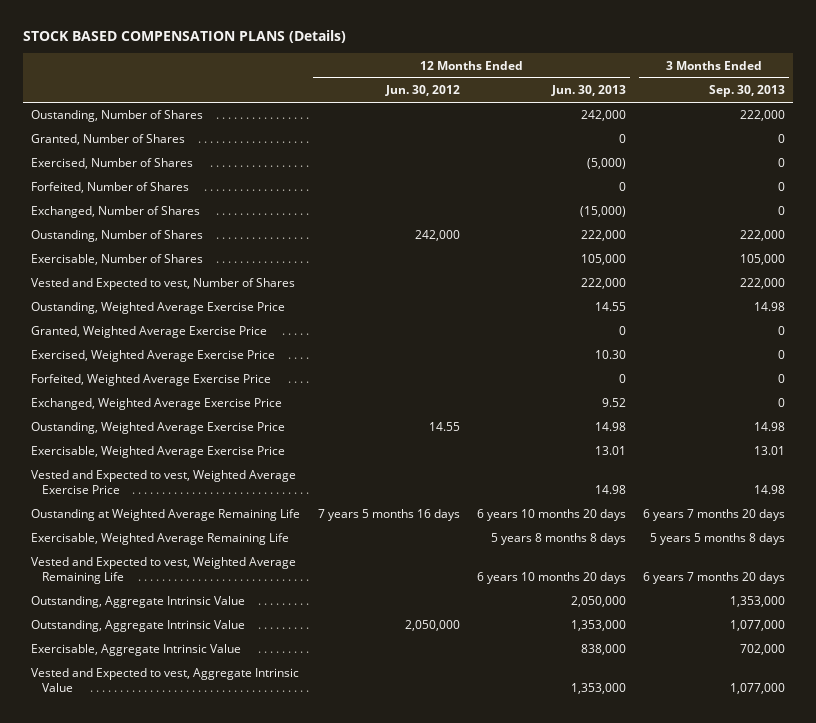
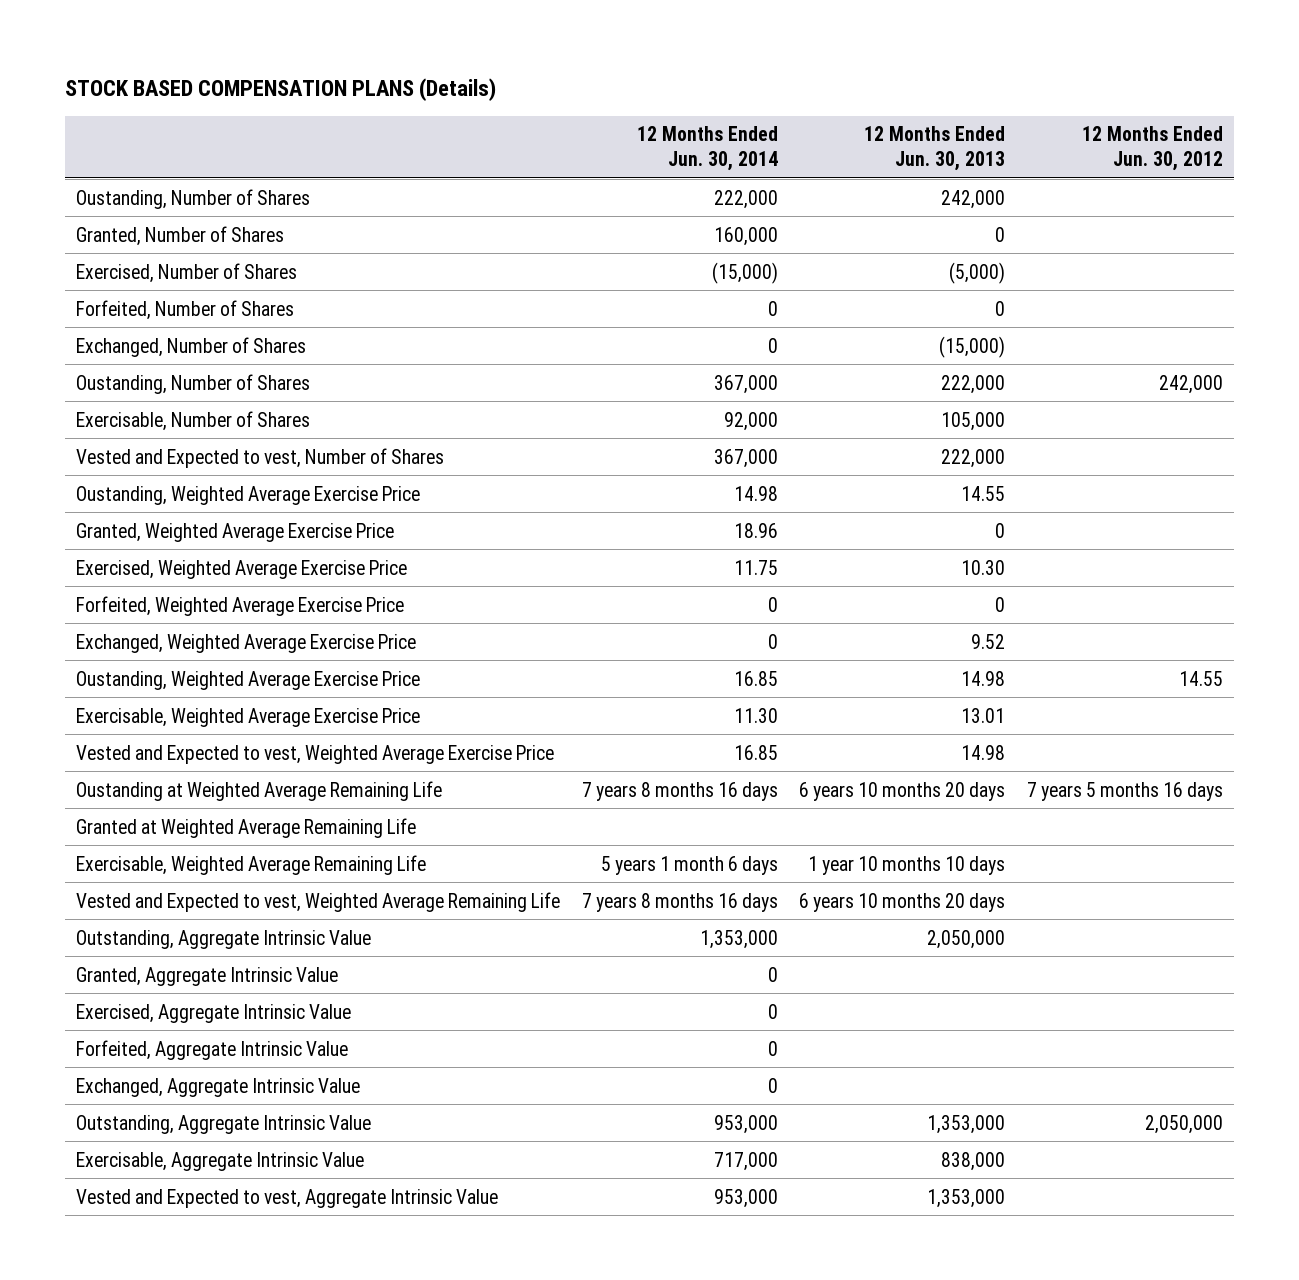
- | 12 Months Ended Jun. 30, 2012 | 12 Months Ended Jun. 30, 2013 | 3 Months Ended Sep. 30, 2013
+ | 12 Months Ended Jun. 30, 2014 | 12 Months Ended Jun. 30, 2013 | 12 Months Ended Jun. 30, 2012
- Exercisable, Weighted Average Remaining Life | | 5 years 8 months 8 days | 5 years 5 months 8 days
+ Granted at Weighted Average Remaining Life
+ Exercisable, Weighted Average Remaining Life | 5 years 1 month 6 days | 1 year 10 months 10 days |
+ Granted, Aggregate Intrinsic Value | 0 | |
+ Exercised, Aggregate Intrinsic Value | 0 | |
+ Forfeited, Aggregate Intrinsic Value | 0 | |
+ Exchanged, Aggregate Intrinsic Value | 0 | |

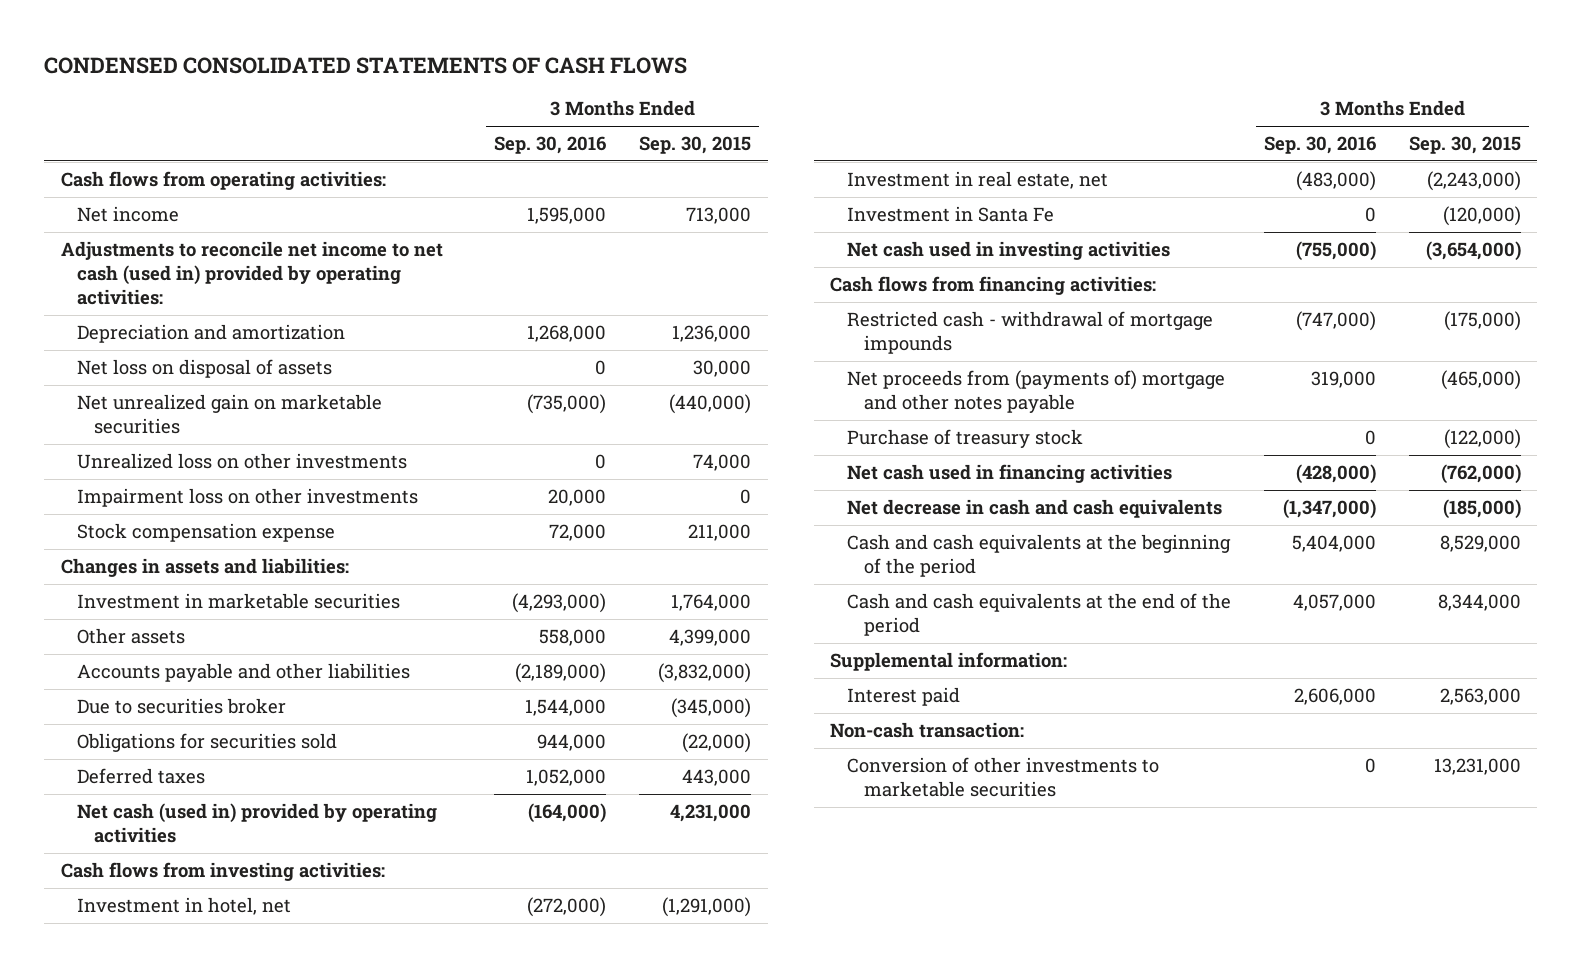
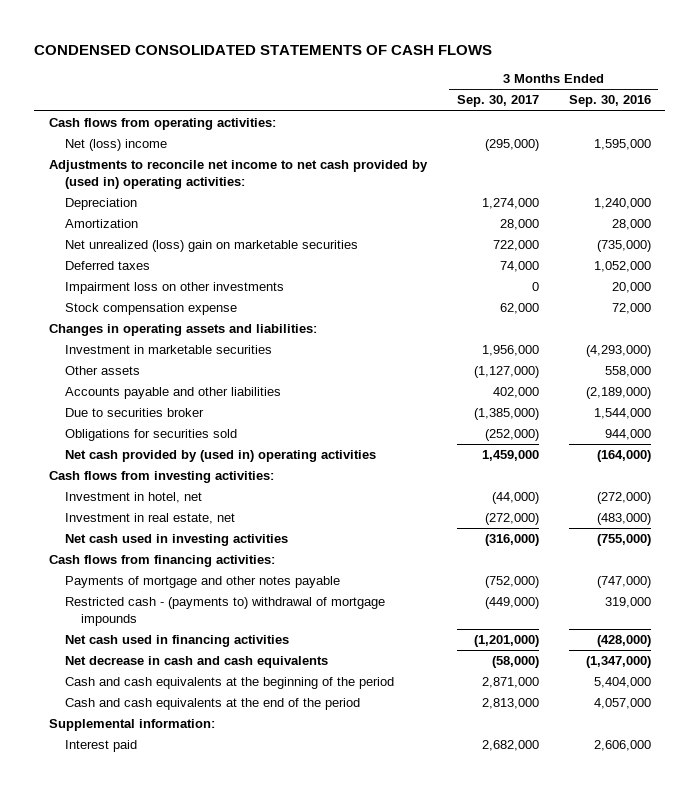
- | 3 Months Ended Sep. 30, 2016 | 3 Months Ended Sep. 30, 2015
+ | 3 Months Ended Sep. 30, 2017 | 3 Months Ended Sep. 30, 2016
- Net income | 1,595,000 | 713,000
- Adjustments to reconcile net income to net cash (used in) provided by operating activities:
- Depreciation and amortization | 1,268,000 | 1,236,000
- Net loss on disposal of assets | 0 | 30,000
- Net unrealized gain on marketable securities | (735,000) | (440,000)
- Unrealized loss on other investments | 0 | 74,000
+ Net (loss) income | (295,000) | 1,595,000
+ Adjustments to reconcile net income to net cash provided by (used in) operating activities:
+ Depreciation | 1,274,000 | 1,240,000
+ Amortization | 28,000 | 28,000
+ Net unrealized (loss) gain on marketable securities | 722,000 | (735,000)
moved up: Deferred taxes | 74,000 | 1,052,000
- Changes in assets and liabilities:
+ Changes in operating assets and liabilities:
- Net cash (used in) provided by operating activities | (164,000) | 4,231,000
+ Net cash provided by (used in) operating activities | 1,459,000 | (164,000)
- Investment in Santa Fe | 0 | (120,000)
- Restricted cash - withdrawal of mortgage impounds | (747,000) | (175,000)
- Net proceeds from (payments of) mortgage and other notes payable | 319,000 | (465,000)
- Purchase of treasury stock | 0 | (122,000)
+ Payments of mortgage and other notes payable | (752,000) | (747,000)
+ Restricted cash - (payments to) withdrawal of mortgage impounds | (449,000) | 319,000
- Non-cash transaction:
- Conversion of other investments to marketable securities | 0 | 13,231,000

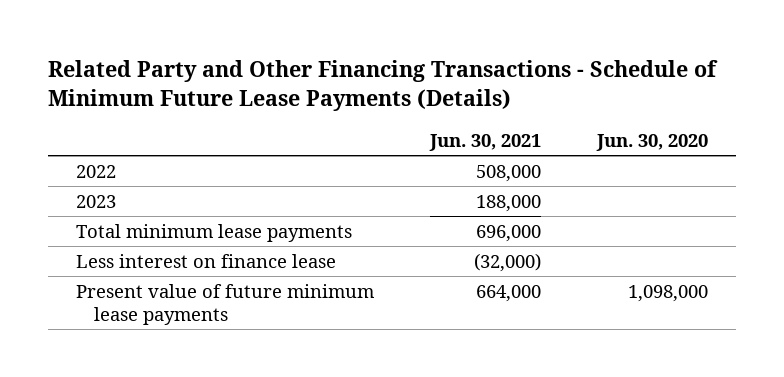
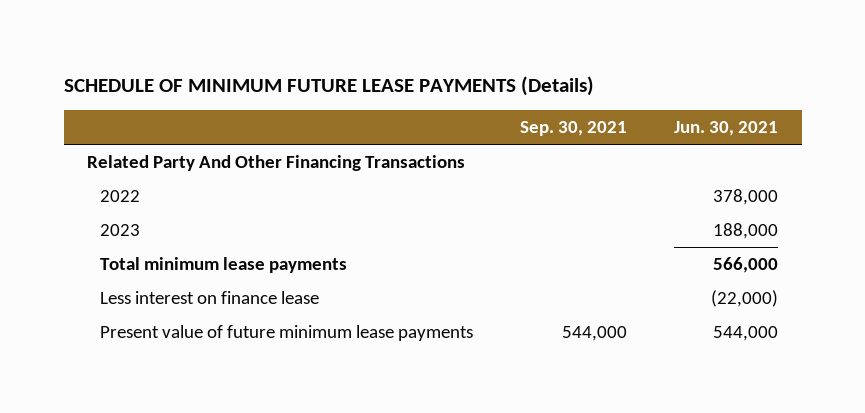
- Related Party and Other Financing Transactions - Schedule of Minimum Future Lease Payments (Details)
+ SCHEDULE OF MINIMUM FUTURE LEASE PAYMENTS (Details)
- | Jun. 30, 2021 | Jun. 30, 2020
+ | Sep. 30, 2021 | Jun. 30, 2021
- 2022 | 508,000 |
+ Related Party And Other Financing Transactions
+ 2022 | | 378,000
- Total minimum lease payments | 696,000 |
- Less interest on finance lease | (32,000) |
- Present value of future minimum lease payments | 664,000 | 1,098,000
+ Total minimum lease payments | | 566,000
+ Less interest on finance lease | | (22,000)
+ Present value of future minimum lease payments | 544,000 | 544,000

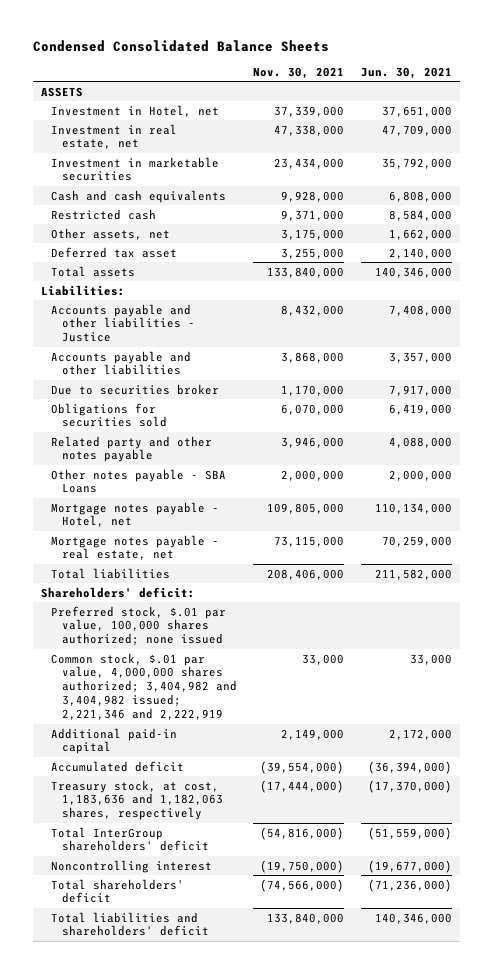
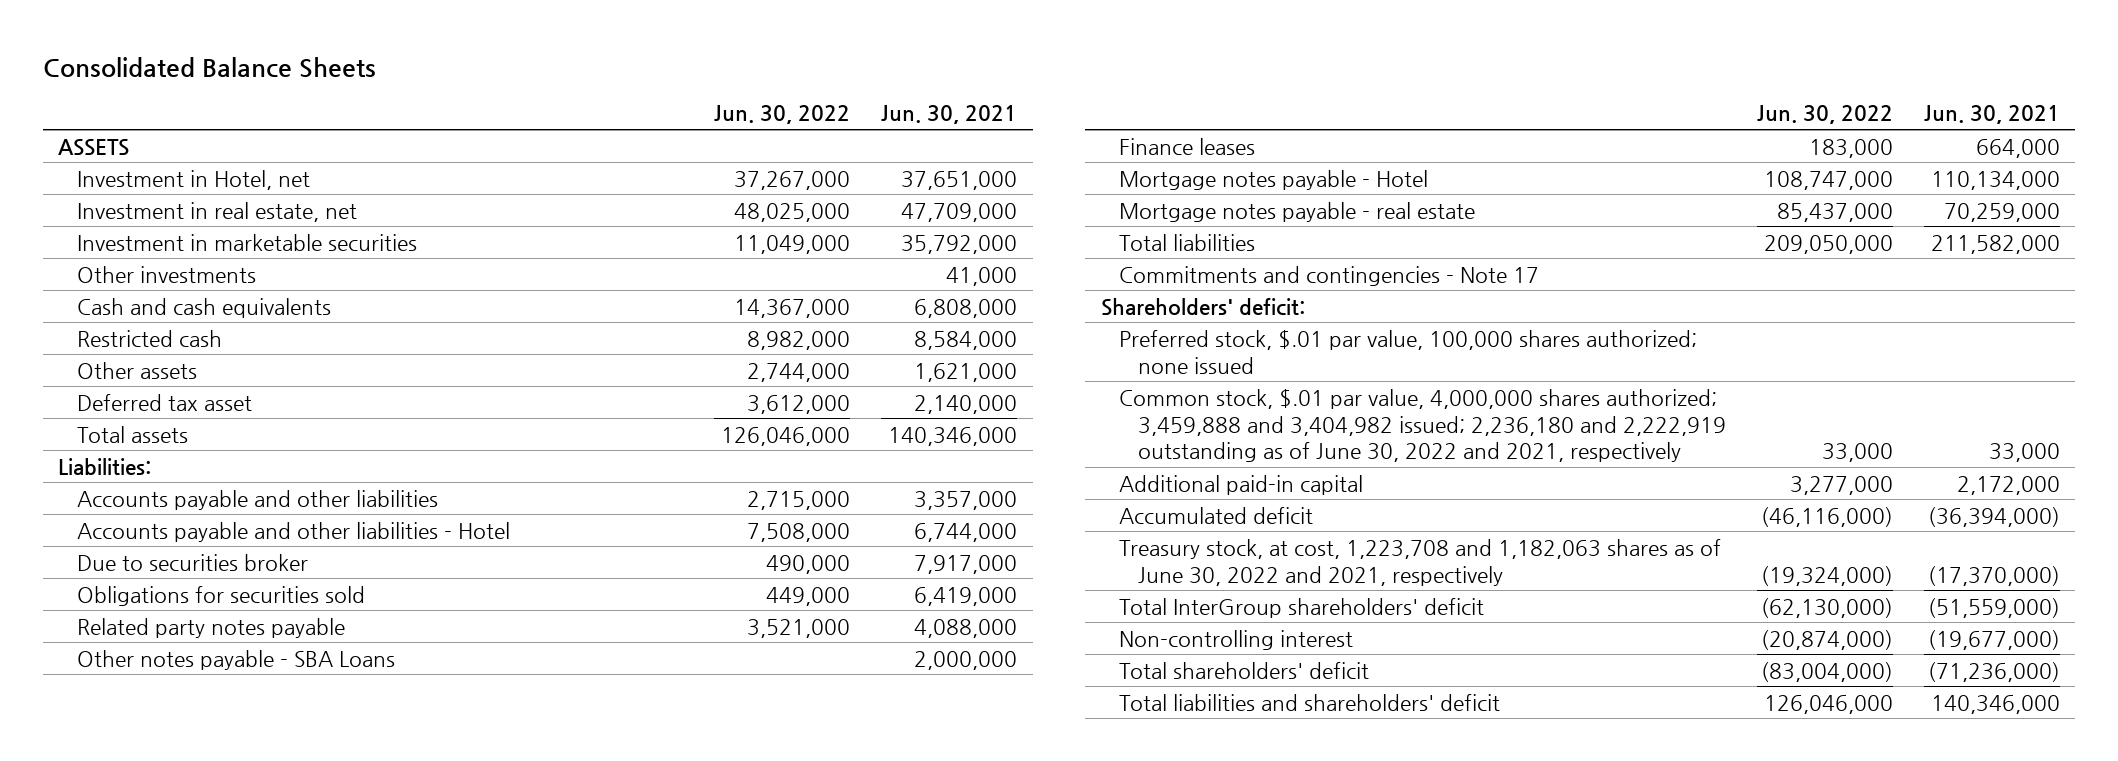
- Condensed Consolidated Balance Sheets
+ Consolidated Balance Sheets
- | Nov. 30, 2021 | Jun. 30, 2021
+ | Jun. 30, 2022 | Jun. 30, 2021
+ Other investments | | 41,000
- Other assets, net | 3,175,000 | 1,662,000
+ Other assets | 2,744,000 | 1,621,000
- Accounts payable and other liabilities - Justice | 8,432,000 | 7,408,000
+ Accounts payable and other liabilities - Hotel | 7,508,000 | 6,744,000
- Related party and other notes payable | 3,946,000 | 4,088,000
+ Related party notes payable | 3,521,000 | 4,088,000
- Mortgage notes payable - Hotel, net | 109,805,000 | 110,134,000
- Mortgage notes payable - real estate, net | 73,115,000 | 70,259,000
+ Finance leases | 183,000 | 664,000
+ Mortgage notes payable - Hotel | 108,747,000 | 110,134,000
+ Mortgage notes payable - real estate | 85,437,000 | 70,259,000
+ Commitments and contingencies - Note 17
- Common stock, $.01 par value, 4,000,000 shares authorized; 3,404,982 and 3,404,982 issued; 2,221,346 and 2,222,919 | 33,000 | 33,000
+ Common stock, $.01 par value, 4,000,000 shares authorized; 3,459,888 and 3,404,982 issued; 2,236,180 and 2,222,919 outstanding as of June 30, 2022 and 2021, respectively | 33,000 | 33,000
- Treasury stock, at cost, 1,183,636 and 1,182,063 shares, respectively | (17,444,000) | (17,370,000)
+ Treasury stock, at cost, 1,223,708 and 1,182,063 shares as of June 30, 2022 and 2021, respectively | (19,324,000) | (17,370,000)
- Noncontrolling interest | (19,750,000) | (19,677,000)
+ Non-controlling interest | (20,874,000) | (19,677,000)

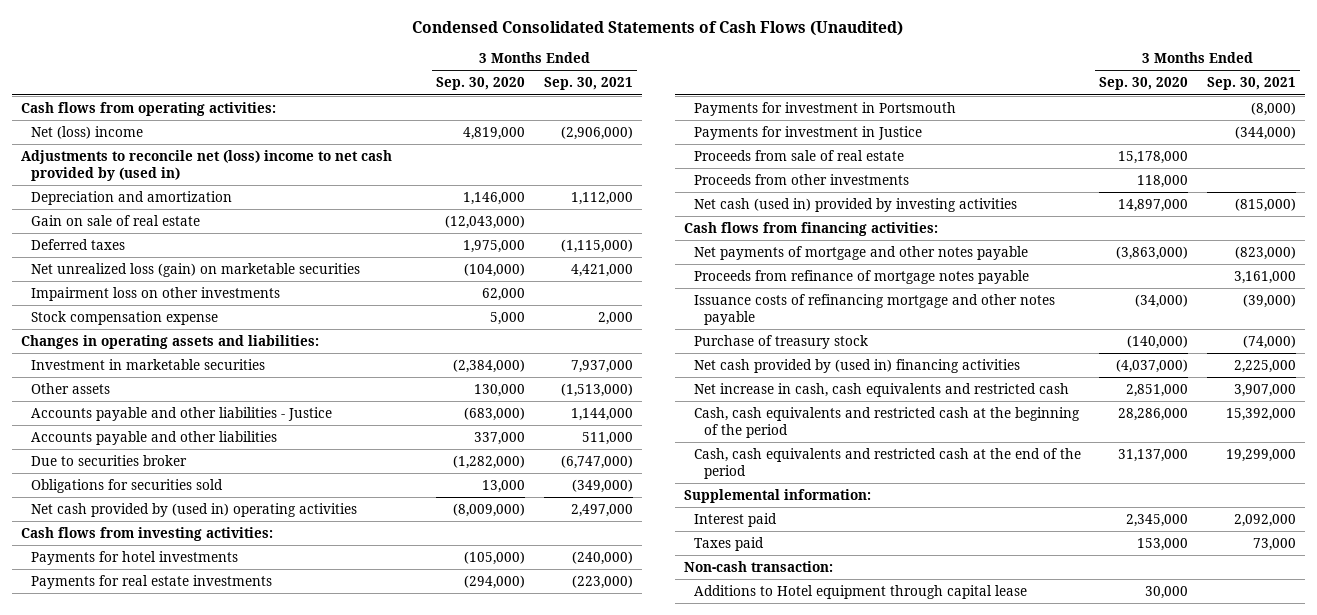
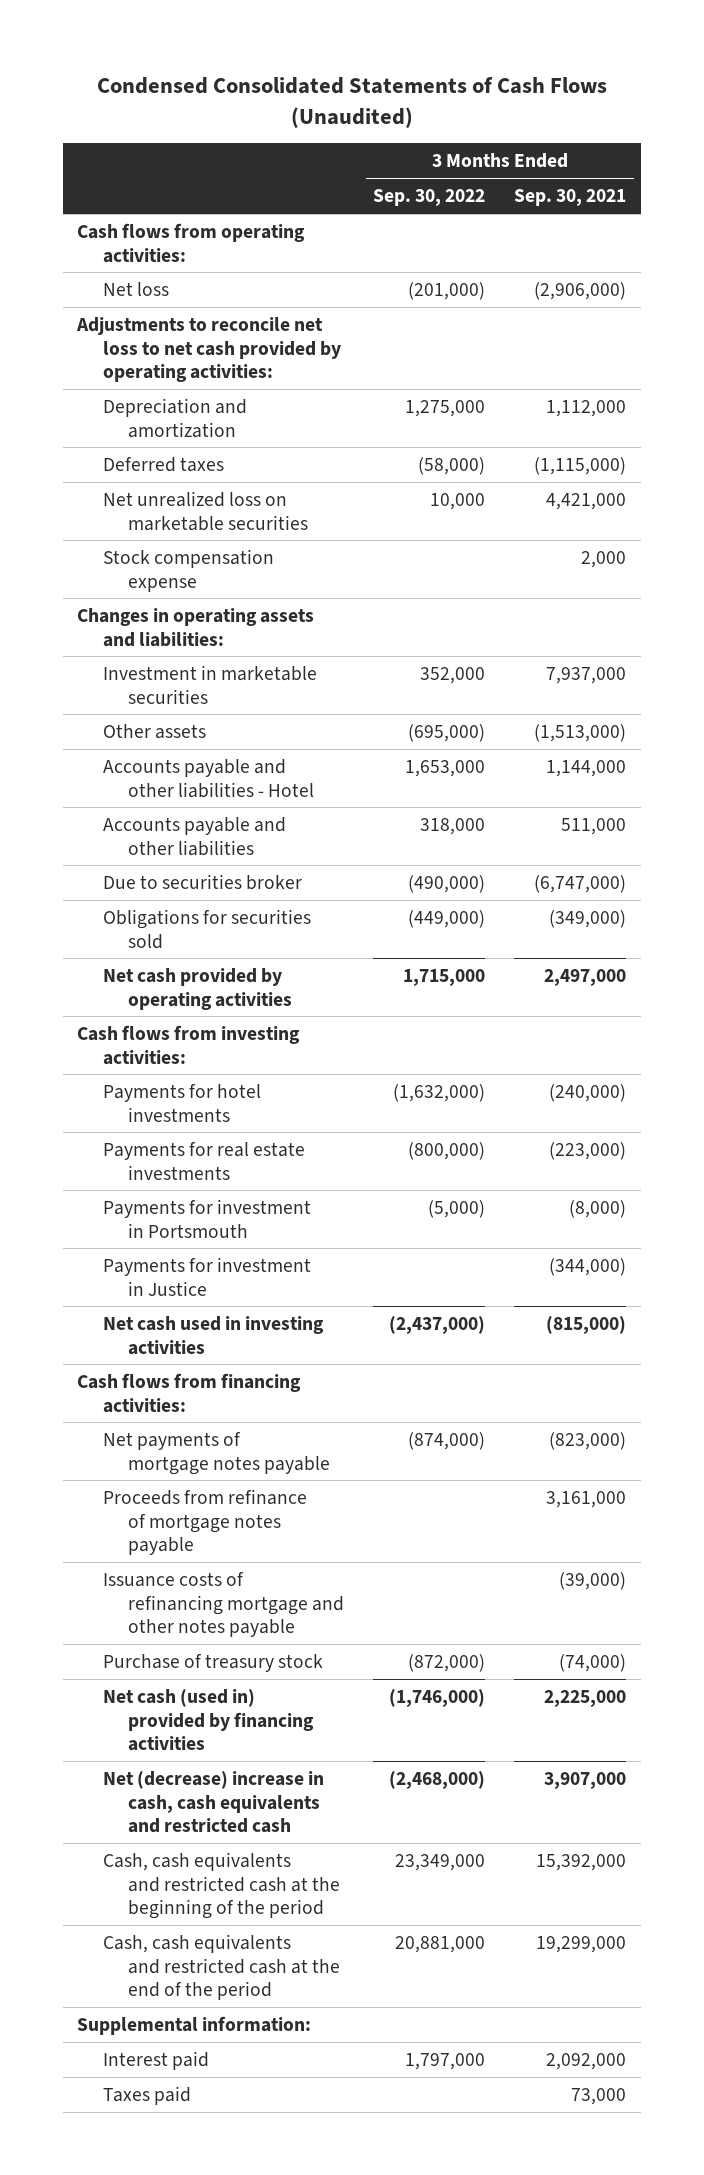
- | 3 Months Ended Sep. 30, 2020 | 3 Months Ended Sep. 30, 2021
+ | 3 Months Ended Sep. 30, 2022 | 3 Months Ended Sep. 30, 2021
- Net (loss) income | 4,819,000 | (2,906,000)
- Adjustments to reconcile net (loss) income to net cash provided by (used in)
+ Net loss | (201,000) | (2,906,000)
+ Adjustments to reconcile net loss to net cash provided by operating activities:
- Gain on sale of real estate | (12,043,000) |
- Net unrealized loss (gain) on marketable securities | (104,000) | 4,421,000
- Impairment loss on other investments | 62,000 |
+ Net unrealized loss on marketable securities | 10,000 | 4,421,000
- Accounts payable and other liabilities - Justice | (683,000) | 1,144,000
+ Accounts payable and other liabilities - Hotel | 1,653,000 | 1,144,000
- Net cash provided by (used in) operating activities | (8,009,000) | 2,497,000
+ Net cash provided by operating activities | 1,715,000 | 2,497,000
- Proceeds from sale of real estate | 15,178,000 |
- Proceeds from other investments | 118,000 |
- Net cash (used in) provided by investing activities | 14,897,000 | (815,000)
+ Net cash used in investing activities | (2,437,000) | (815,000)
- Net payments of mortgage and other notes payable | (3,863,000) | (823,000)
+ Net payments of mortgage notes payable | (874,000) | (823,000)
- Net cash provided by (used in) financing activities | (4,037,000) | 2,225,000
- Net increase in cash, cash equivalents and restricted cash | 2,851,000 | 3,907,000
+ Net cash (used in) provided by financing activities | (1,746,000) | 2,225,000
+ Net (decrease) increase in cash, cash equivalents and restricted cash | (2,468,000) | 3,907,000
- Non-cash transaction:
- Additions to Hotel equipment through capital lease | 30,000 |

